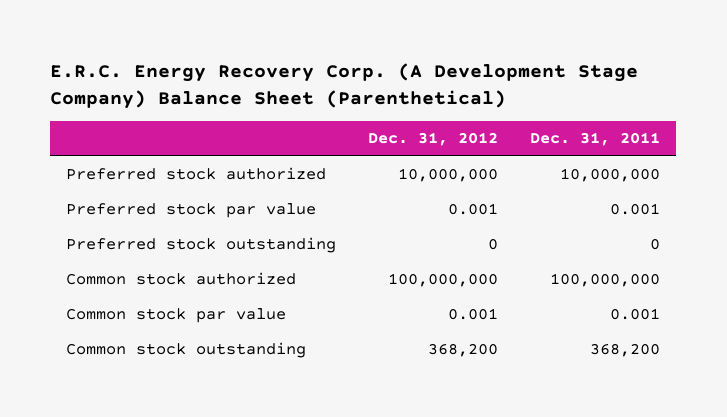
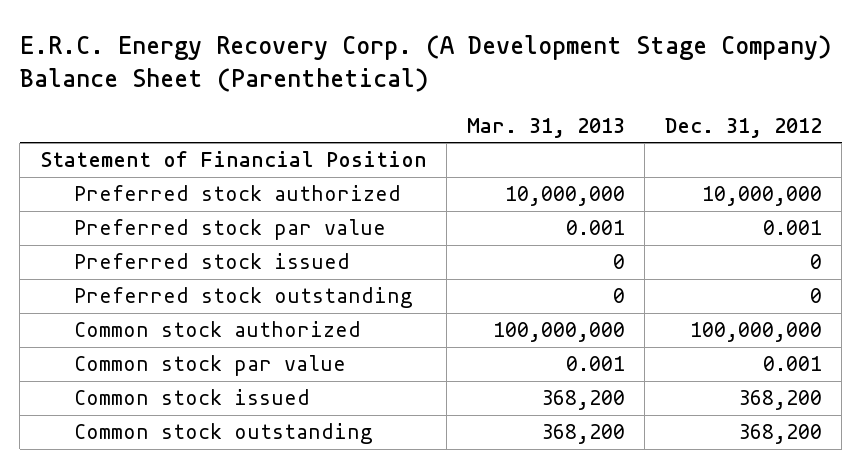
- | Dec. 31, 2012 | Dec. 31, 2011
+ | Mar. 31, 2013 | Dec. 31, 2012
+ Statement of Financial Position
+ Preferred stock issued | 0 | 0
+ Common stock issued | 368,200 | 368,200

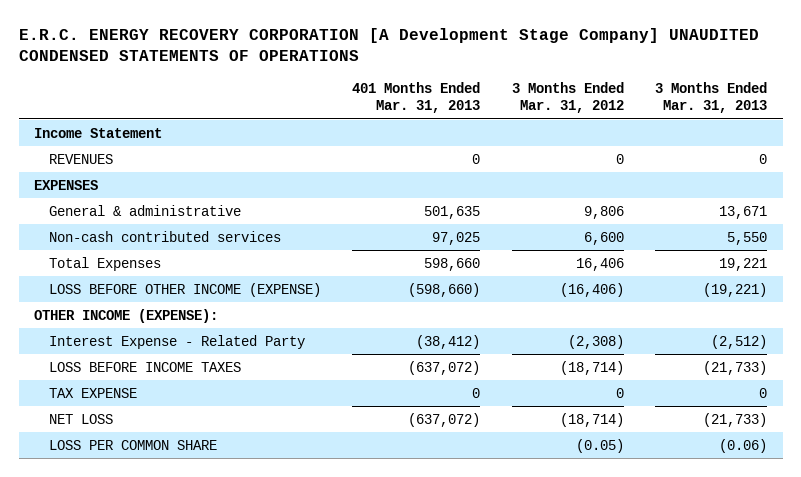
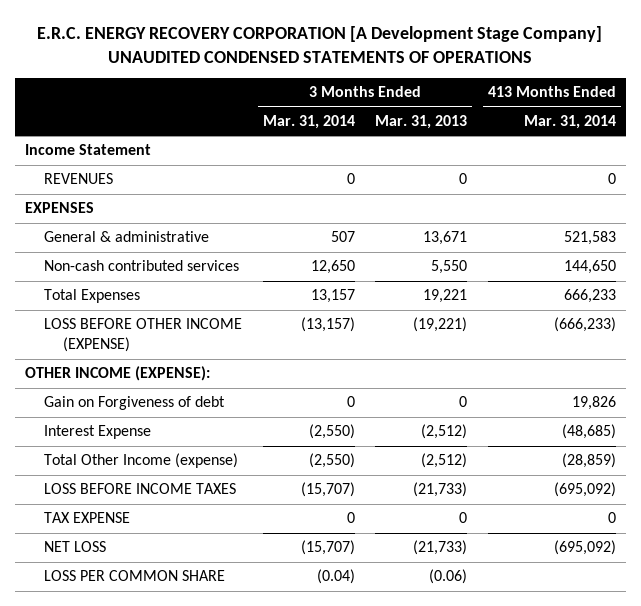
- | 401 Months Ended Mar. 31, 2013 | 3 Months Ended Mar. 31, 2012 | 3 Months Ended Mar. 31, 2013
+ | 3 Months Ended Mar. 31, 2014 | 3 Months Ended Mar. 31, 2013 | 413 Months Ended Mar. 31, 2014
- Interest Expense - Related Party | (38,412) | (2,308) | (2,512)
+ Gain on Forgiveness of debt | 0 | 0 | 19,826
+ Interest Expense | (2,550) | (2,512) | (48,685)
+ Total Other Income (expense) | (2,550) | (2,512) | (28,859)

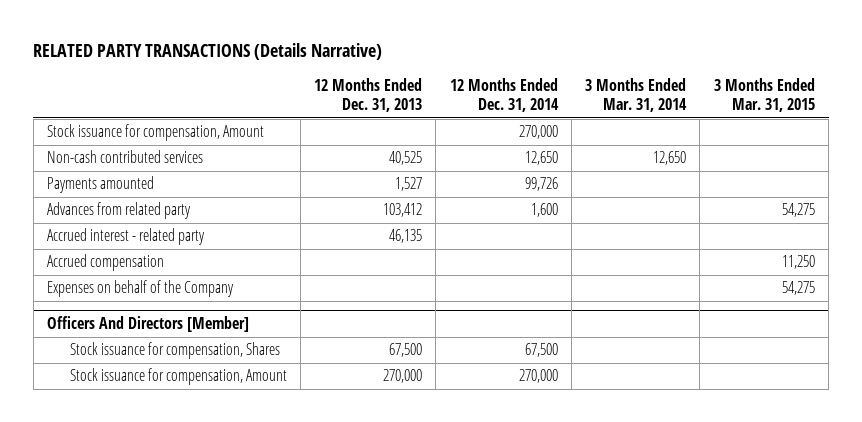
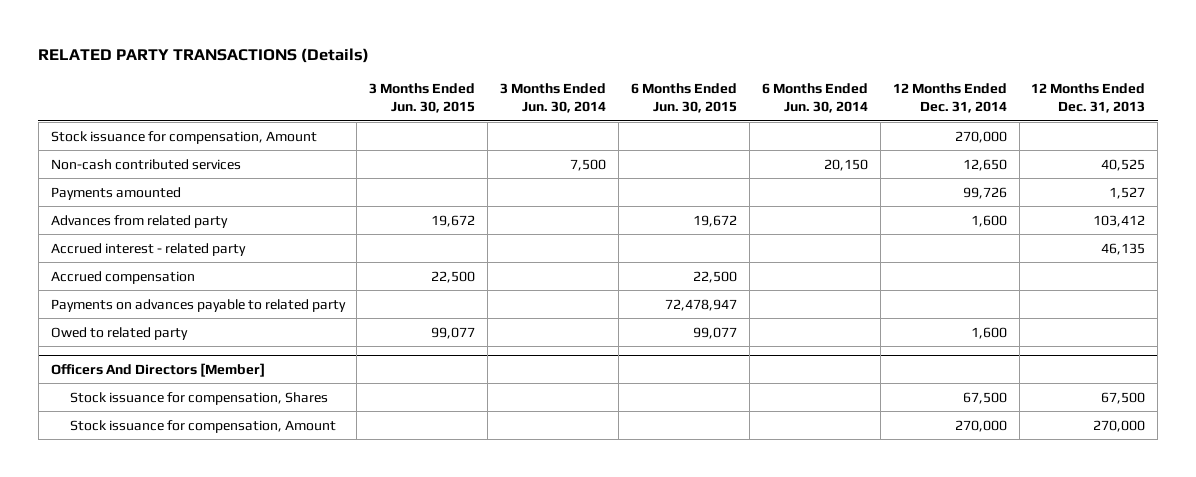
- RELATED PARTY TRANSACTIONS (Details Narrative)
+ RELATED PARTY TRANSACTIONS (Details)
- | 12 Months Ended Dec. 31, 2013 | 12 Months Ended Dec. 31, 2014 | 3 Months Ended Mar. 31, 2014 | 3 Months Ended Mar. 31, 2015
+ | 3 Months Ended Jun. 30, 2015 | 3 Months Ended Jun. 30, 2014 | 6 Months Ended Jun. 30, 2015 | 6 Months Ended Jun. 30, 2014 | 12 Months Ended Dec. 31, 2014 | 12 Months Ended Dec. 31, 2013
- Expenses on behalf of the Company | | | | 54,275
+ Payments on advances payable to related party | | | 72,478,947 | | |
+ Owed to related party | 99,077 | | 99,077 | | 1,600 |

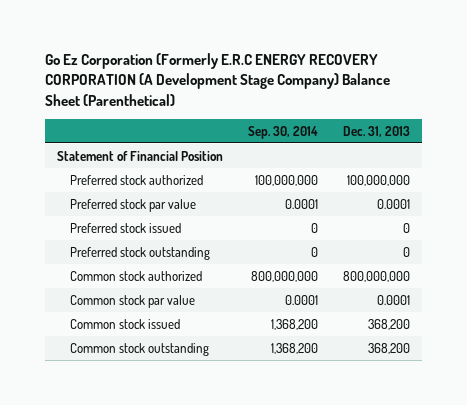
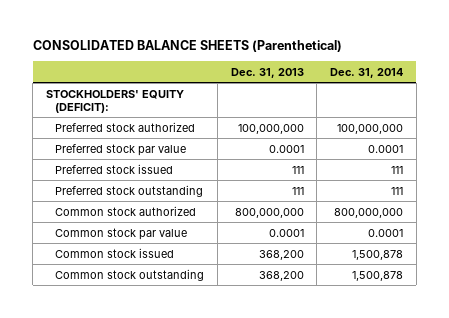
- Go Ez Corporation (Formerly E.R.C ENERGY RECOVERY CORPORATION (A Development Stage Company) Balance Sheet (Parenthetical)
+ CONSOLIDATED BALANCE SHEETS (Parenthetical)
- | Sep. 30, 2014 | Dec. 31, 2013
+ | Dec. 31, 2013 | Dec. 31, 2014
- Statement of Financial Position
+ STOCKHOLDERS' EQUITY (DEFICIT):
- Preferred stock issued | 0 | 0
- Preferred stock outstanding | 0 | 0
+ Preferred stock issued | 111 | 111
+ Preferred stock outstanding | 111 | 111

